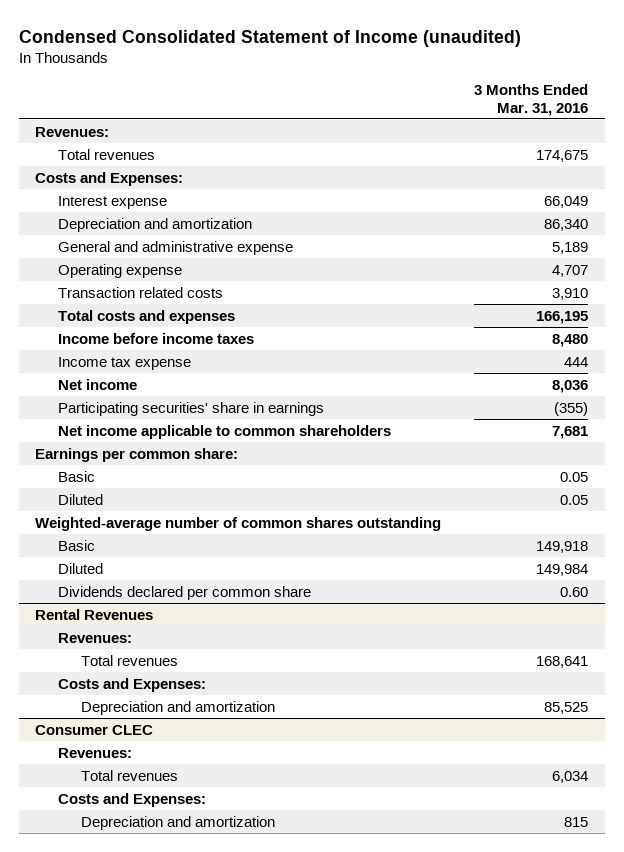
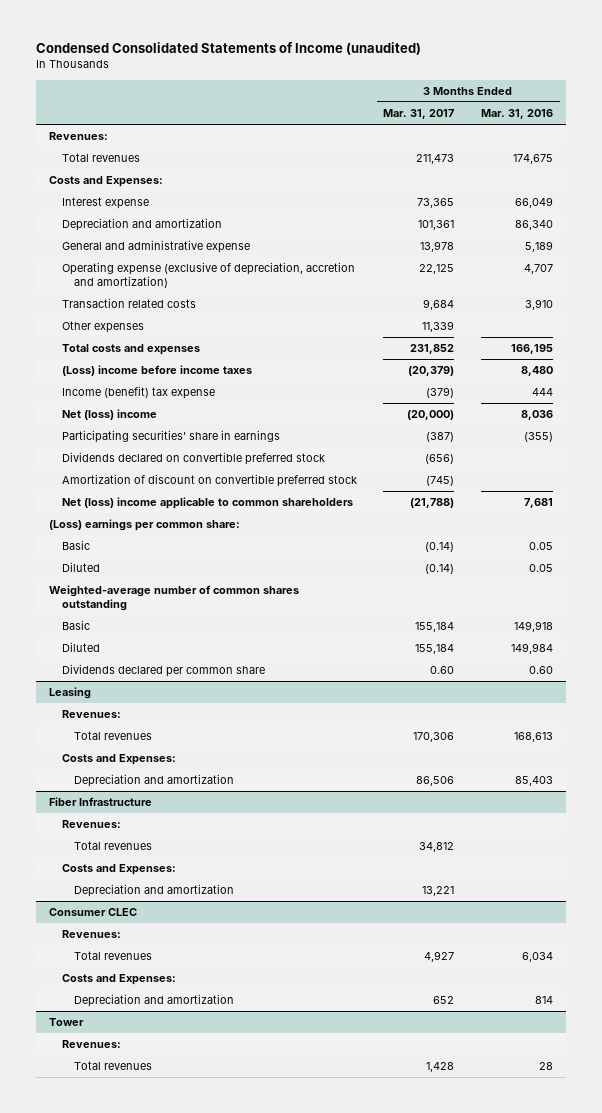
- Condensed Consolidated Statement of Income (unaudited)
+ Condensed Consolidated Statements of Income (unaudited)
- | 3 Months Ended Mar. 31, 2016
+ | 3 Months Ended Mar. 31, 2017 | 3 Months Ended Mar. 31, 2016
- Operating expense | 4,707
+ Operating expense (exclusive of depreciation, accretion and amortization) | 22,125 | 4,707
+ Other expenses | 11,339 |
- Income before income taxes | 8,480
- Income tax expense | 444
- Net income | 8,036
+ (Loss) income before income taxes | (20,379) | 8,480
+ Income (benefit) tax expense | (379) | 444
+ Net (loss) income | (20,000) | 8,036
- Net income applicable to common shareholders | 7,681
- Earnings per common share:
+ Dividends declared on convertible preferred stock | (656) |
+ Amortization of discount on convertible preferred stock | (745) |
+ Net (loss) income applicable to common shareholders | (21,788) | 7,681
+ (Loss) earnings per common share:
- Rental Revenues
+ Leasing
- Total revenues | 168,641
+ Total revenues | 170,306 | 168,613
- Depreciation and amortization | 85,525
+ Depreciation and amortization | 86,506 | 85,403
+ Fiber Infrastructure
+ Revenues:
+ Total revenues | 34,812 |
+ Costs and Expenses:
+ Depreciation and amortization | 13,221 |
@ Consumer CLEC
- Depreciation and amortization | 815
+ Depreciation and amortization | 652 | 814
+ Tower
+ Revenues:
+ Total revenues | 1,428 | 28

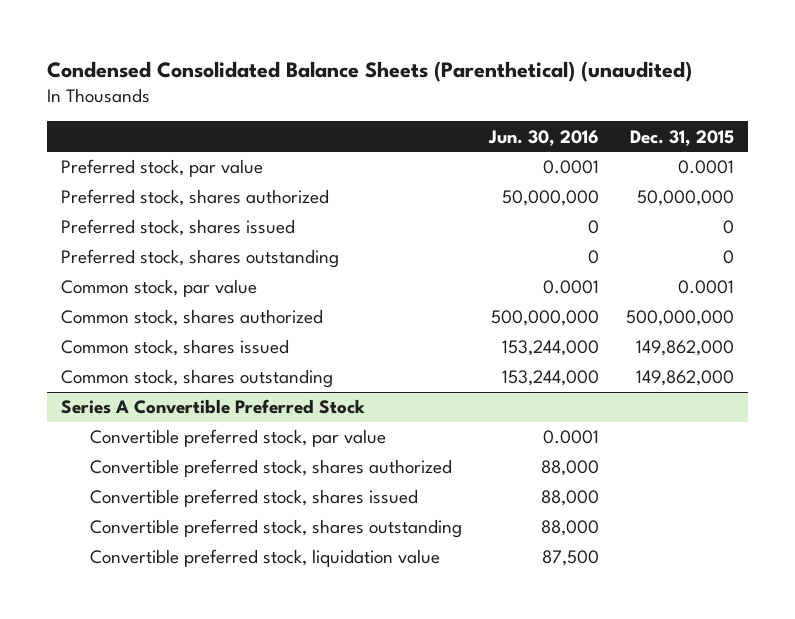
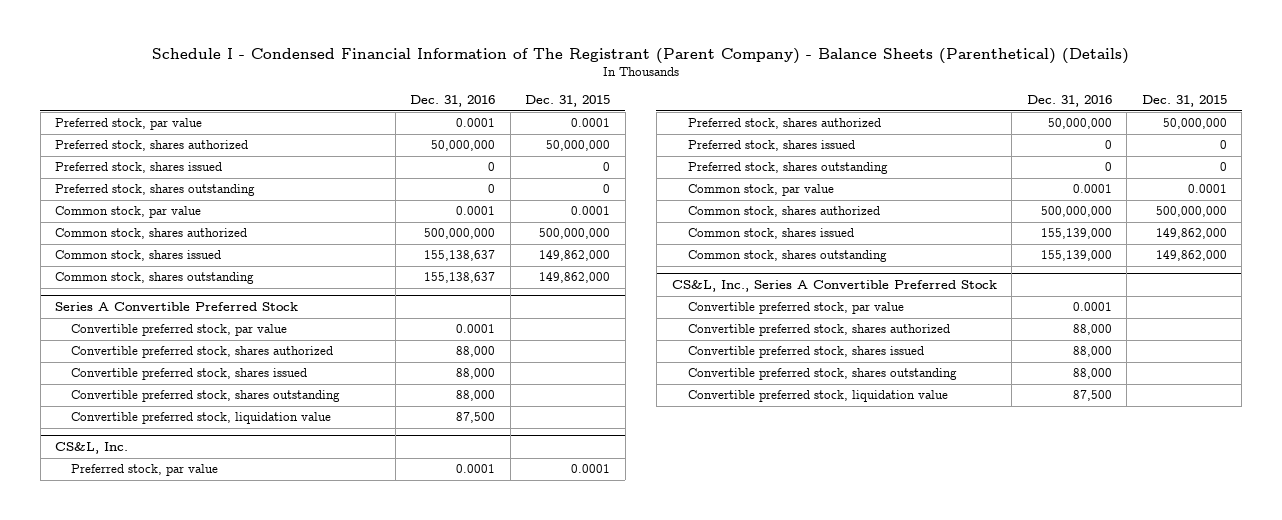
- Condensed Consolidated Balance Sheets (Parenthetical) (unaudited)
+ Schedule I - Condensed Financial Information of The Registrant (Parent Company) - Balance Sheets (Parenthetical) (Details)
- | Jun. 30, 2016 | Dec. 31, 2015
+ | Dec. 31, 2016 | Dec. 31, 2015
+ CS&L, Inc.
+ Preferred stock, par value | 0.0001 | 0.0001
+ Preferred stock, shares authorized | 50,000,000 | 50,000,000
+ Preferred stock, shares issued | 0 | 0
+ Preferred stock, shares outstanding | 0 | 0
+ Common stock, par value | 0.0001 | 0.0001
+ Common stock, shares authorized | 500,000,000 | 500,000,000
+ Common stock, shares issued | 155,139,000 | 149,862,000
+ Common stock, shares outstanding | 155,139,000 | 149,862,000
+ CS&L, Inc., Series A Convertible Preferred Stock
+ Convertible preferred stock, par value | 0.0001 |
+ Convertible preferred stock, shares authorized | 88,000 |
+ Convertible preferred stock, shares issued | 88,000 |
+ Convertible preferred stock, shares outstanding | 88,000 |
+ Convertible preferred stock, liquidation value | 87,500 |

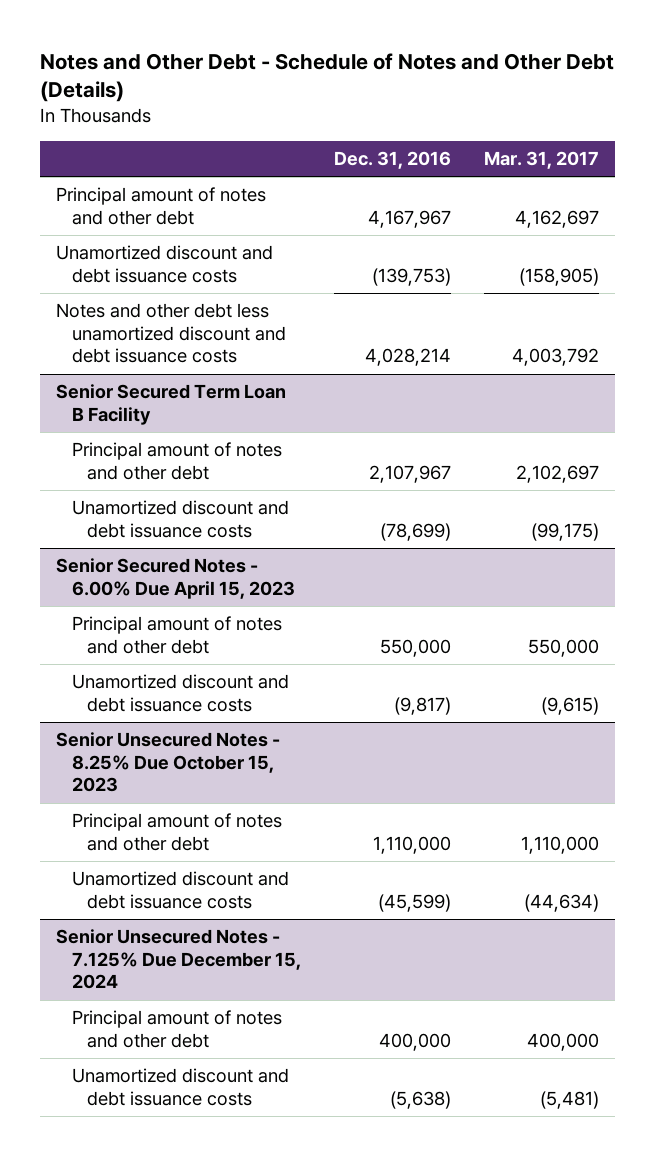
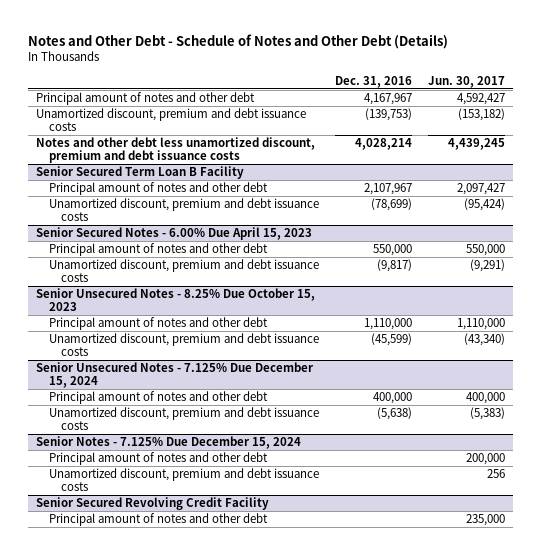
- | Dec. 31, 2016 | Mar. 31, 2017
+ | Dec. 31, 2016 | Jun. 30, 2017
- Unamortized discount and debt issuance costs | (139,753) | (158,905)
- Notes and other debt less unamortized discount and debt issuance costs | 4,028,214 | 4,003,792
+ Unamortized discount, premium and debt issuance costs | (139,753) | (153,182)
+ Notes and other debt less unamortized discount, premium and debt issuance costs | 4,028,214 | 4,439,245
@ Senior Secured Term Loan B Facility
- Unamortized discount and debt issuance costs | (78,699) | (99,175)
+ Unamortized discount, premium and debt issuance costs | (78,699) | (95,424)
@ Senior Secured Notes - 6.00% Due April 15, 2023
- Unamortized discount and debt issuance costs | (9,817) | (9,615)
+ Unamortized discount, premium and debt issuance costs | (9,817) | (9,291)
@ Senior Unsecured Notes - 8.25% Due October 15, 2023
- Unamortized discount and debt issuance costs | (45,599) | (44,634)
+ Unamortized discount, premium and debt issuance costs | (45,599) | (43,340)
@ Senior Unsecured Notes - 7.125% Due December 15, 2024
- Unamortized discount and debt issuance costs | (5,638) | (5,481)
+ Unamortized discount, premium and debt issuance costs | (5,638) | (5,383)
+ Senior Notes - 7.125% Due December 15, 2024
+ Principal amount of notes and other debt | | 200,000
+ Unamortized discount, premium and debt issuance costs | | 256
+ Senior Secured Revolving Credit Facility
+ Principal amount of notes and other debt | | 235,000

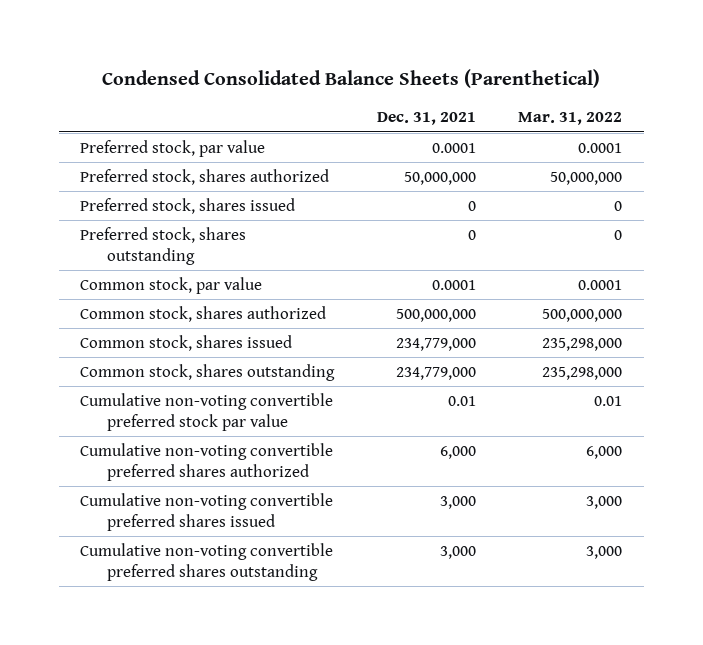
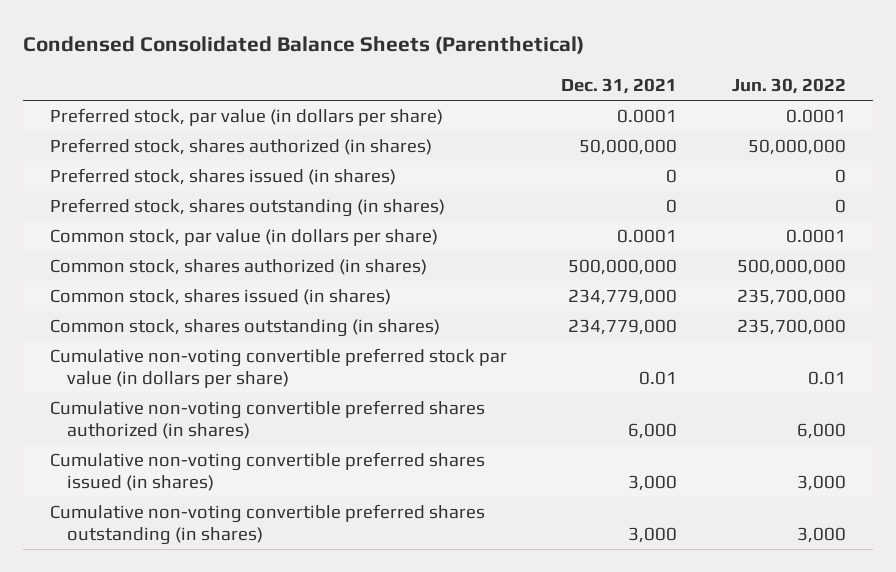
- | Dec. 31, 2021 | Mar. 31, 2022
+ | Dec. 31, 2021 | Jun. 30, 2022
- Preferred stock, par value | 0.0001 | 0.0001
- Preferred stock, shares authorized | 50,000,000 | 50,000,000
- Preferred stock, shares issued | 0 | 0
- Preferred stock, shares outstanding | 0 | 0
- Common stock, par value | 0.0001 | 0.0001
- Common stock, shares authorized | 500,000,000 | 500,000,000
- Common stock, shares issued | 234,779,000 | 235,298,000
- Common stock, shares outstanding | 234,779,000 | 235,298,000
- Cumulative non-voting convertible preferred stock par value | 0.01 | 0.01
- Cumulative non-voting convertible preferred shares authorized | 6,000 | 6,000
- Cumulative non-voting convertible preferred shares issued | 3,000 | 3,000
- Cumulative non-voting convertible preferred shares outstanding | 3,000 | 3,000
+ Preferred stock, par value (in dollars per share) | 0.0001 | 0.0001
+ Preferred stock, shares authorized (in shares) | 50,000,000 | 50,000,000
+ Preferred stock, shares issued (in shares) | 0 | 0
+ Preferred stock, shares outstanding (in shares) | 0 | 0
+ Common stock, par value (in dollars per share) | 0.0001 | 0.0001
+ Common stock, shares authorized (in shares) | 500,000,000 | 500,000,000
+ Common stock, shares issued (in shares) | 234,779,000 | 235,700,000
+ Common stock, shares outstanding (in shares) | 234,779,000 | 235,700,000
+ Cumulative non-voting convertible preferred stock par value (in dollars per share) | 0.01 | 0.01
+ Cumulative non-voting convertible preferred shares authorized (in shares) | 6,000 | 6,000
+ Cumulative non-voting convertible preferred shares issued (in shares) | 3,000 | 3,000
+ Cumulative non-voting convertible preferred shares outstanding (in shares) | 3,000 | 3,000

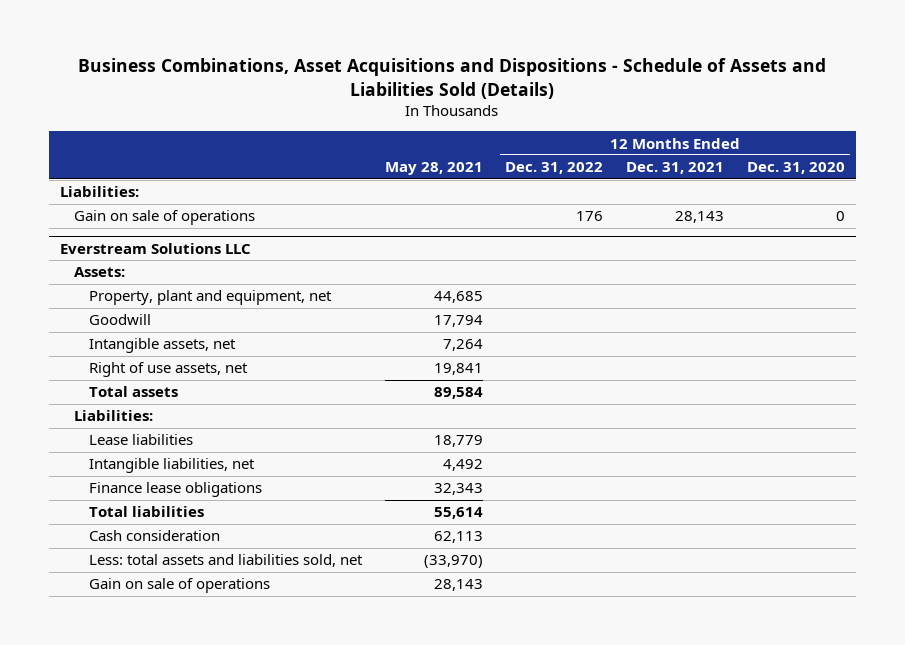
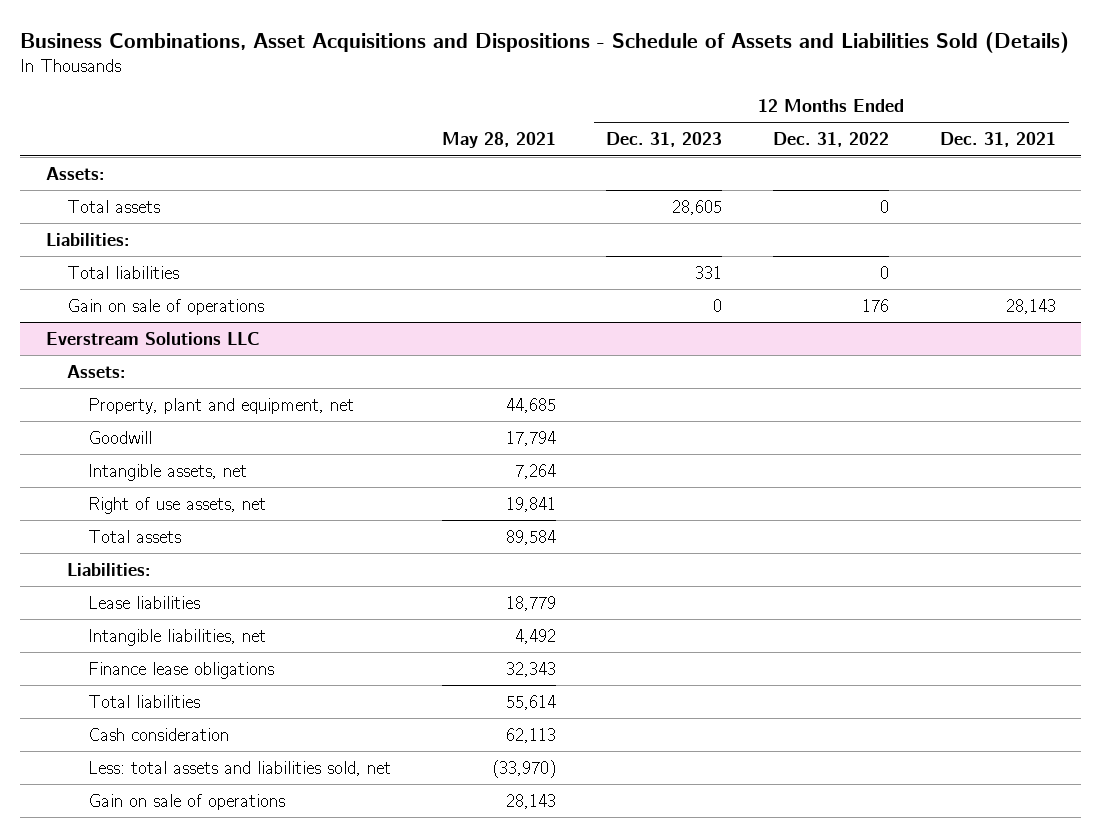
- | May 28, 2021 | 12 Months Ended Dec. 31, 2022 | 12 Months Ended Dec. 31, 2021 | 12 Months Ended Dec. 31, 2020
+ | May 28, 2021 | 12 Months Ended Dec. 31, 2023 | 12 Months Ended Dec. 31, 2022 | 12 Months Ended Dec. 31, 2021
+ Assets:
+ Total assets | | 28,605 | 0 |
+ Total liabilities | | 331 | 0 |

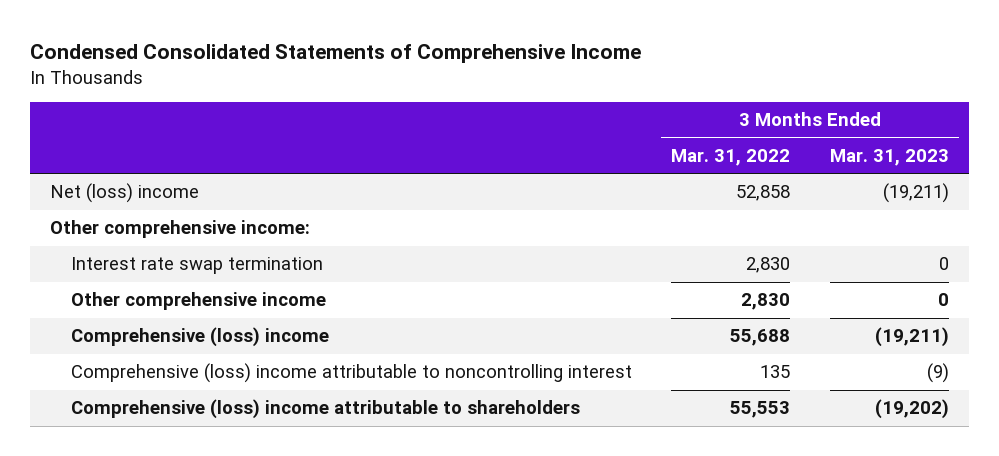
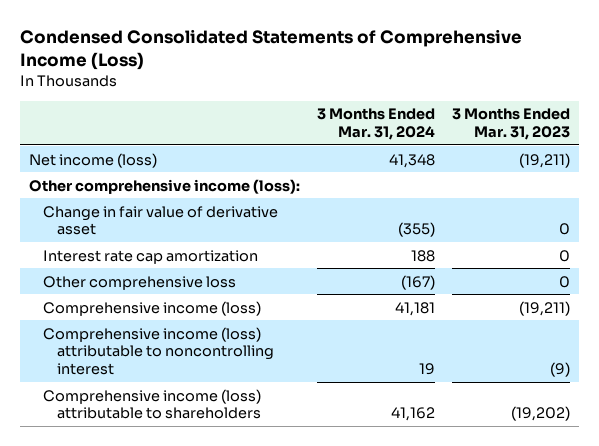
- Condensed Consolidated Statements of Comprehensive Income
+ Condensed Consolidated Statements of Comprehensive Income (Loss)
- | 3 Months Ended Mar. 31, 2022 | 3 Months Ended Mar. 31, 2023
+ | 3 Months Ended Mar. 31, 2024 | 3 Months Ended Mar. 31, 2023
- Net (loss) income | 52,858 | (19,211)
- Other comprehensive income:
- Interest rate swap termination | 2,830 | 0
- Other comprehensive income | 2,830 | 0
- Comprehensive (loss) income | 55,688 | (19,211)
- Comprehensive (loss) income attributable to noncontrolling interest | 135 | (9)
- Comprehensive (loss) income attributable to shareholders | 55,553 | (19,202)
+ Net income (loss) | 41,348 | (19,211)
+ Other comprehensive income (loss):
+ Change in fair value of derivative asset | (355) | 0
+ Interest rate cap amortization | 188 | 0
+ Other comprehensive loss | (167) | 0
+ Comprehensive income (loss) | 41,181 | (19,211)
+ Comprehensive income (loss) attributable to noncontrolling interest | 19 | (9)
+ Comprehensive income (loss) attributable to shareholders | 41,162 | (19,202)

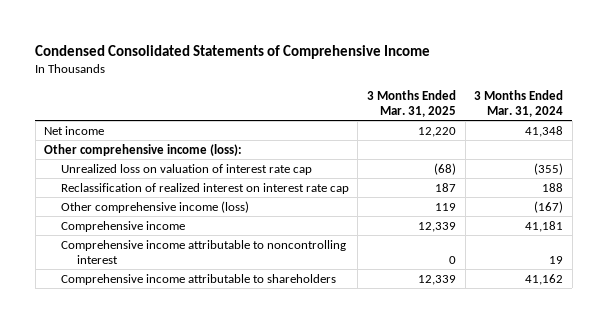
- Condensed Consolidated Statements of Comprehensive Income (Loss)
+ Condensed Consolidated Statements of Comprehensive Income
- | 3 Months Ended Mar. 31, 2024 | 3 Months Ended Mar. 31, 2023
+ | 3 Months Ended Mar. 31, 2025 | 3 Months Ended Mar. 31, 2024
- Net income (loss) | 41,348 | (19,211)
+ Net income | 12,220 | 41,348
- Change in fair value of derivative asset | (355) | 0
- Interest rate cap amortization | 188 | 0
- Other comprehensive loss | (167) | 0
- Comprehensive income (loss) | 41,181 | (19,211)
- Comprehensive income (loss) attributable to noncontrolling interest | 19 | (9)
- Comprehensive income (loss) attributable to shareholders | 41,162 | (19,202)
+ Unrealized loss on valuation of interest rate cap | (68) | (355)
+ Reclassification of realized interest on interest rate cap | 187 | 188
+ Other comprehensive income (loss) | 119 | (167)
+ Comprehensive income | 12,339 | 41,181
+ Comprehensive income attributable to noncontrolling interest | 0 | 19
+ Comprehensive income attributable to shareholders | 12,339 | 41,162

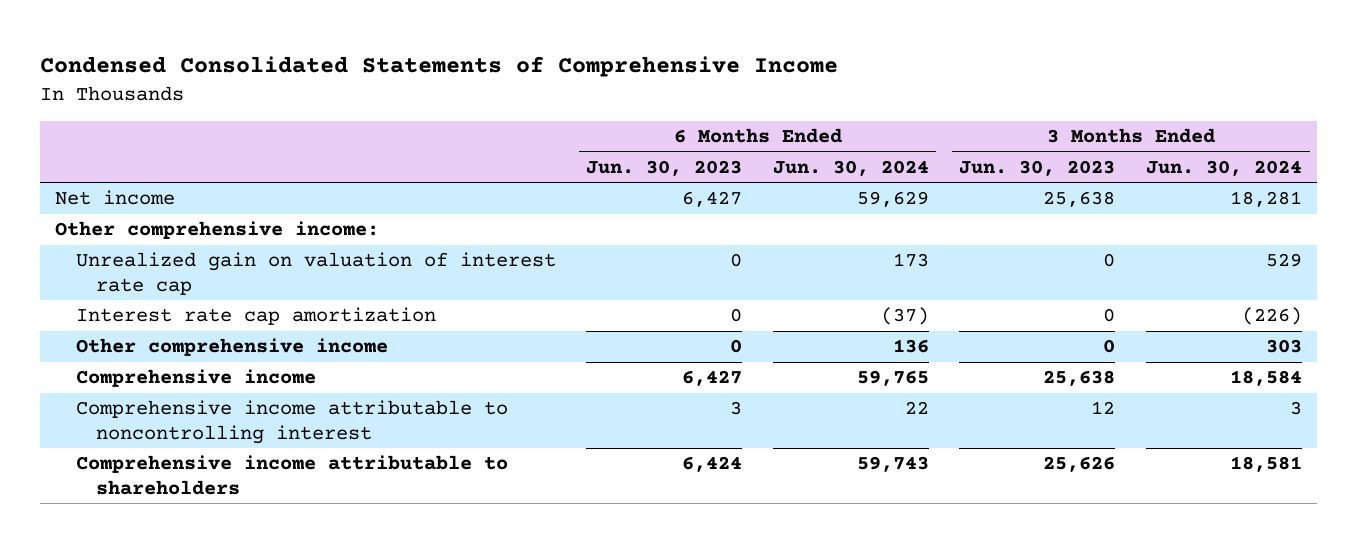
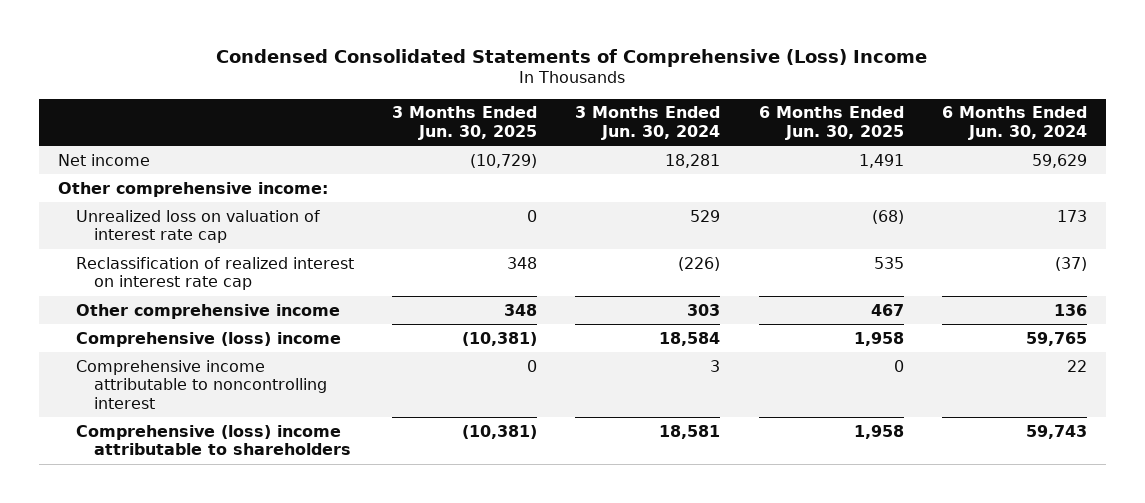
- Condensed Consolidated Statements of Comprehensive Income
+ Condensed Consolidated Statements of Comprehensive (Loss) Income
- | 6 Months Ended Jun. 30, 2023 | 6 Months Ended Jun. 30, 2024 | 3 Months Ended Jun. 30, 2023 | 3 Months Ended Jun. 30, 2024
+ | 3 Months Ended Jun. 30, 2025 | 3 Months Ended Jun. 30, 2024 | 6 Months Ended Jun. 30, 2025 | 6 Months Ended Jun. 30, 2024
- Unrealized gain on valuation of interest rate cap | 0 | 173 | 0 | 529
- Interest rate cap amortization | 0 | (37) | 0 | (226)
+ Unrealized loss on valuation of interest rate cap | 0 | 529 | (68) | 173
+ Reclassification of realized interest on interest rate cap | 348 | (226) | 535 | (37)
- Comprehensive income | 6,427 | 59,765 | 25,638 | 18,584
+ Comprehensive (loss) income | (10,381) | 18,584 | 1,958 | 59,765
- Comprehensive income attributable to shareholders | 6,424 | 59,743 | 25,626 | 18,581
+ Comprehensive (loss) income attributable to shareholders | (10,381) | 18,581 | 1,958 | 59,743

